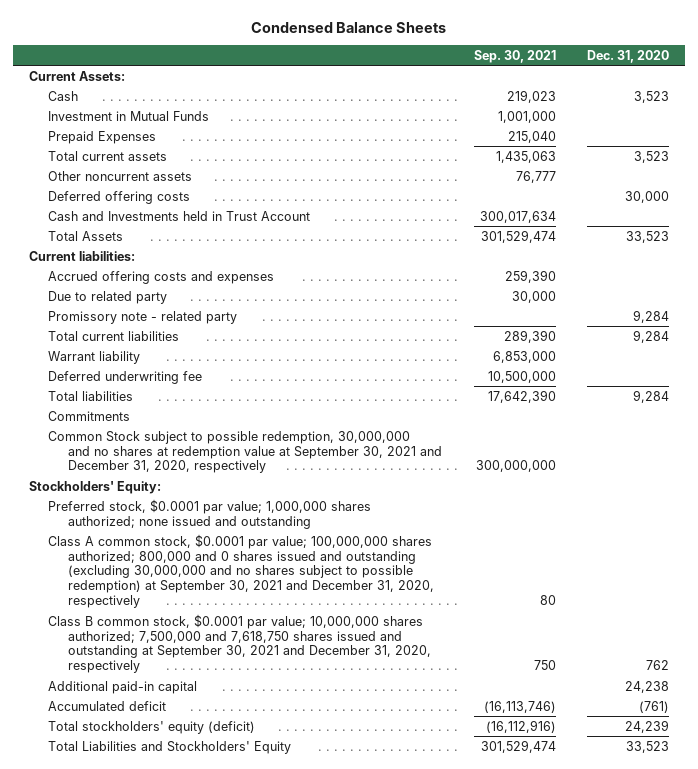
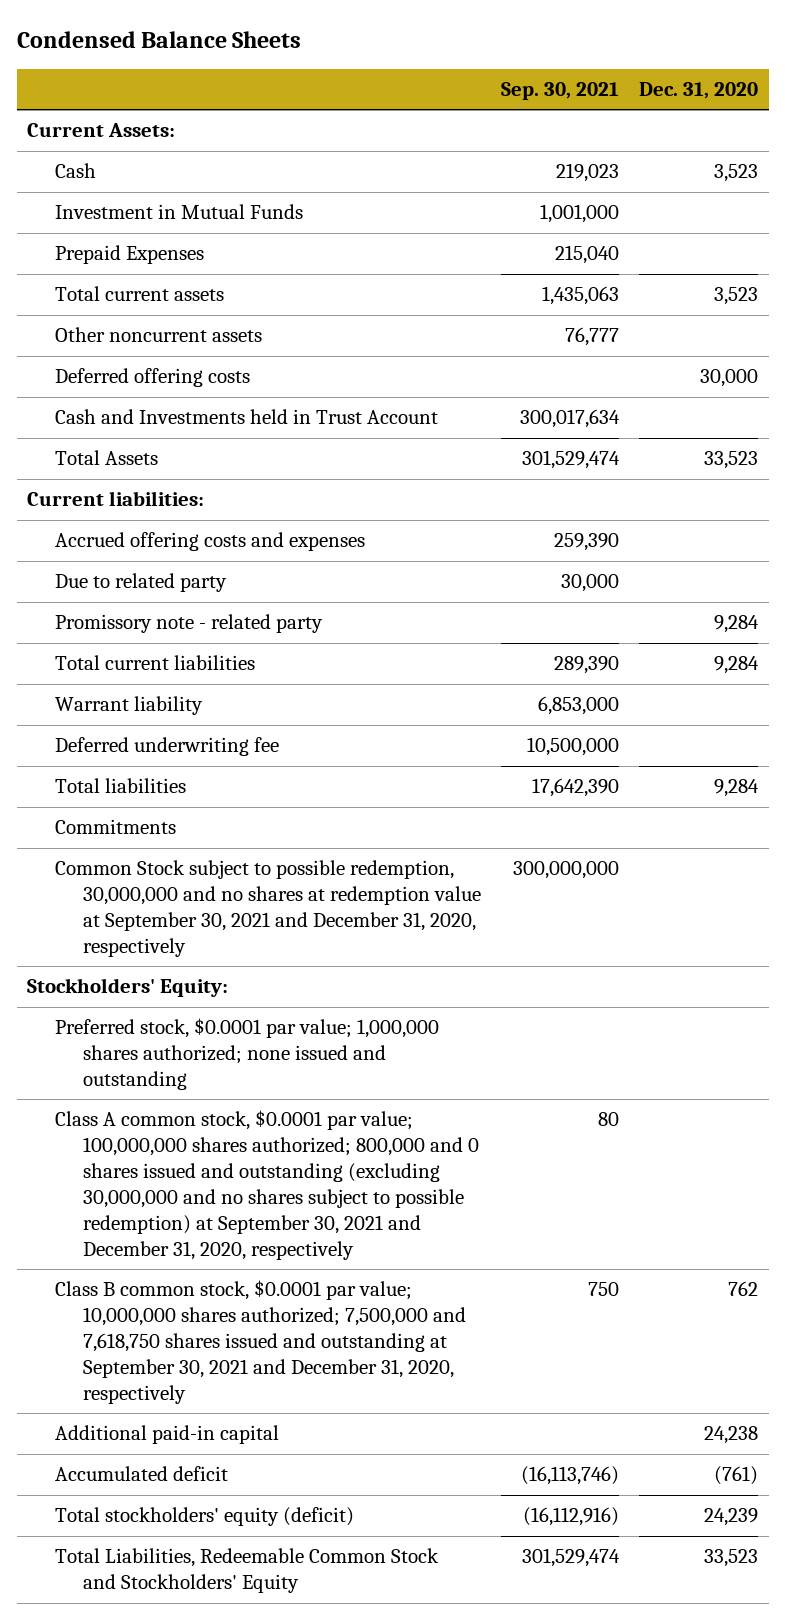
- Total Liabilities and Stockholders' Equity | 301,529,474 | 33,523
+ Total Liabilities, Redeemable Common Stock and Stockholders' Equity | 301,529,474 | 33,523

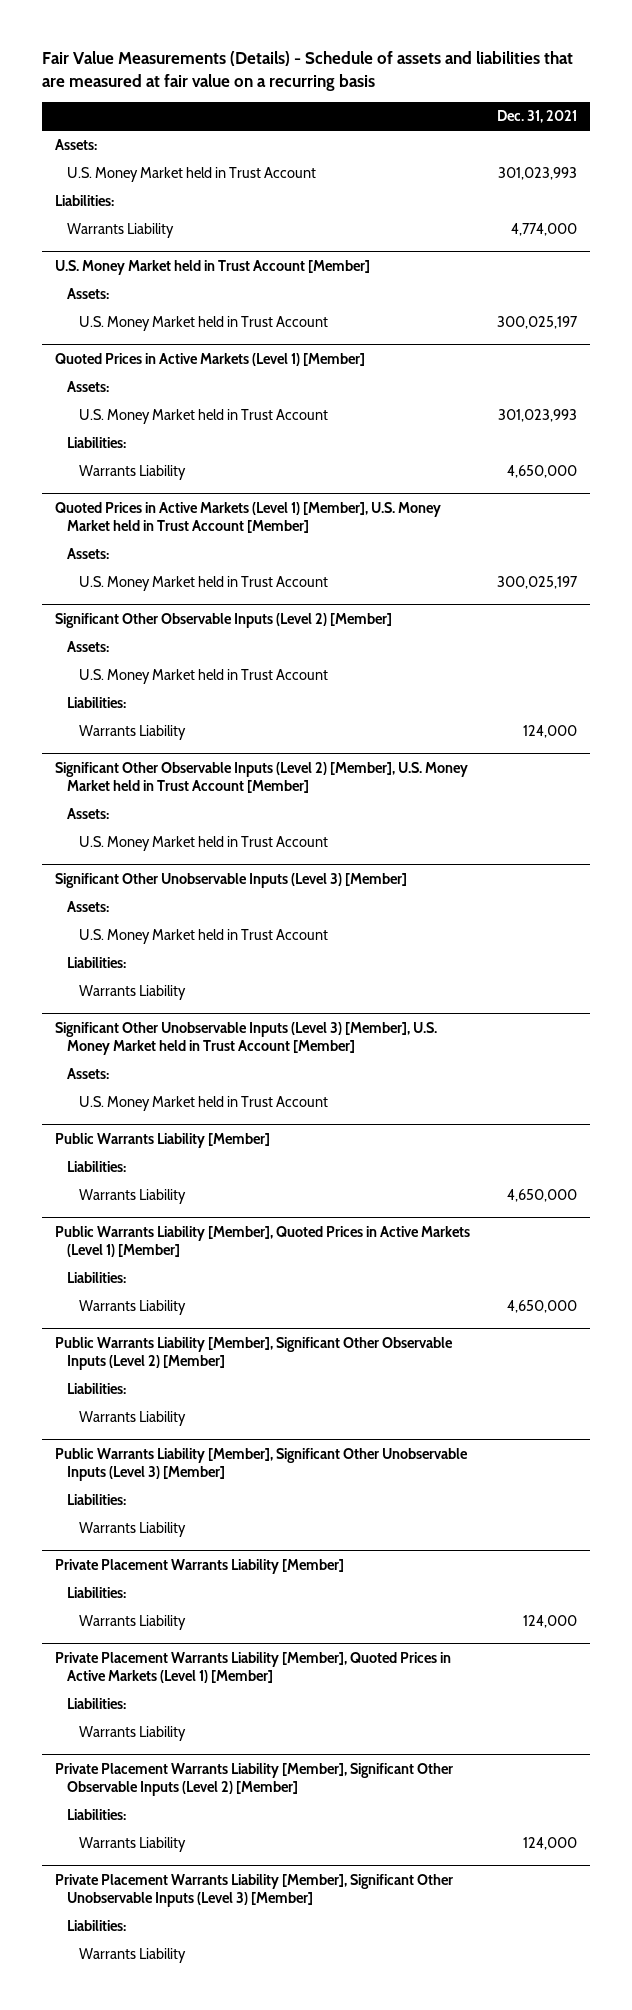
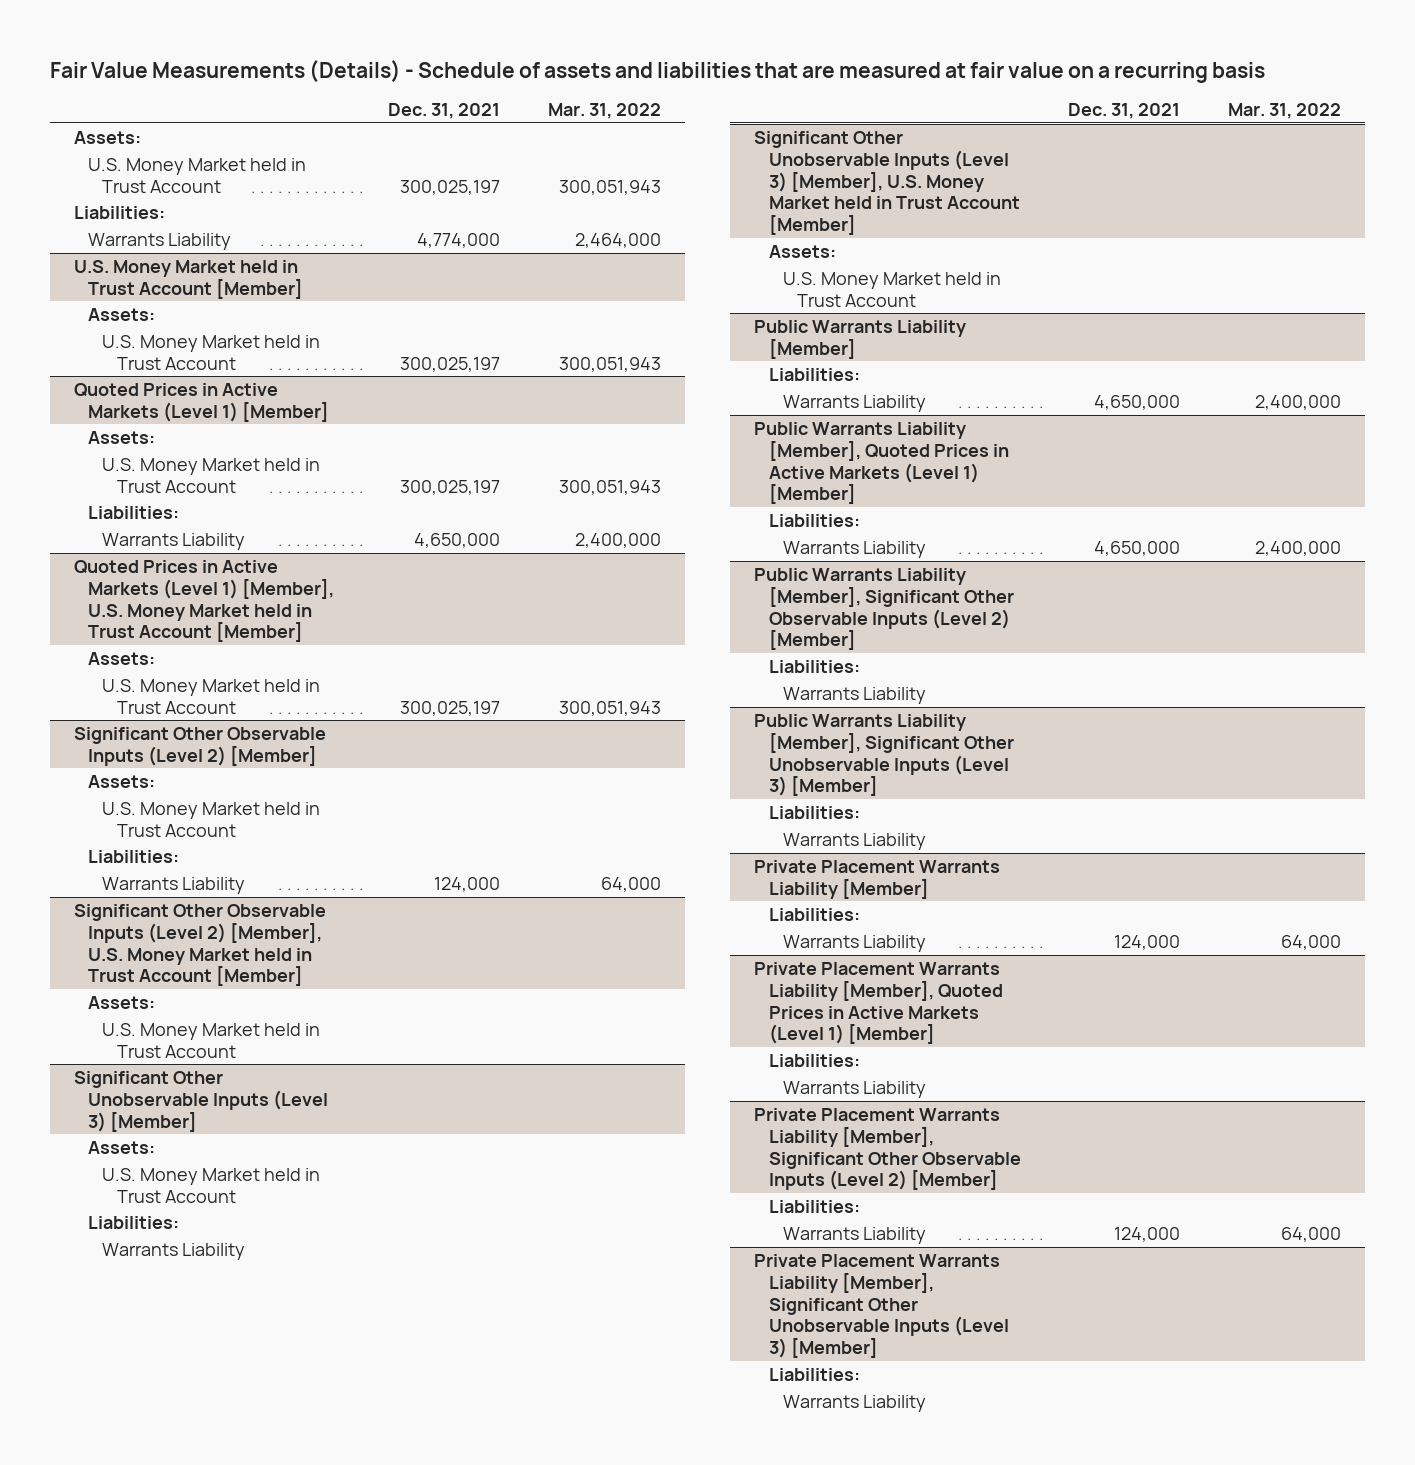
- | Dec. 31, 2021
+ | Dec. 31, 2021 | Mar. 31, 2022
- U.S. Money Market held in Trust Account | 301,023,993
+ U.S. Money Market held in Trust Account | 300,025,197 | 300,051,943
@ Quoted Prices in Active Markets (Level 1) [Member]
- U.S. Money Market held in Trust Account | 301,023,993
+ U.S. Money Market held in Trust Account | 300,025,197 | 300,051,943

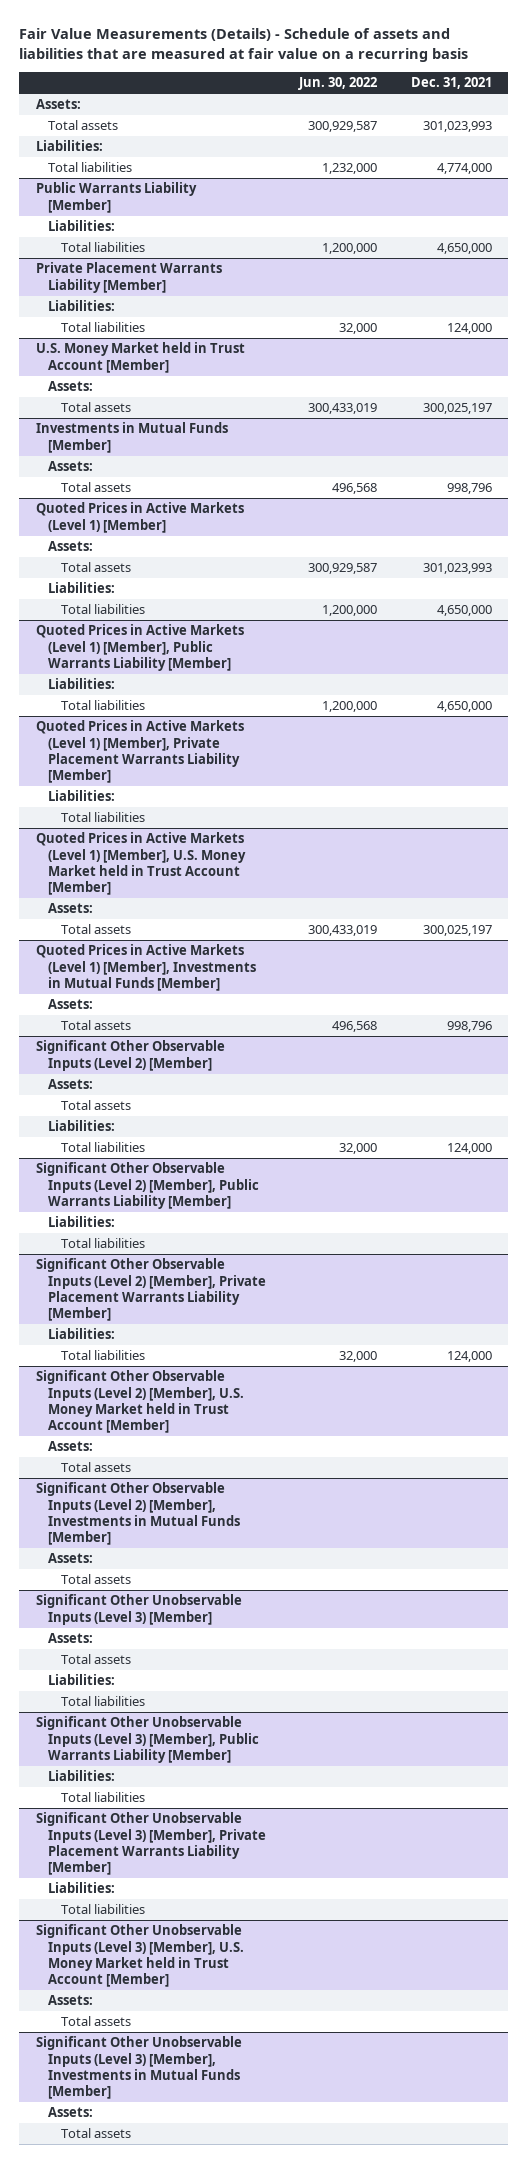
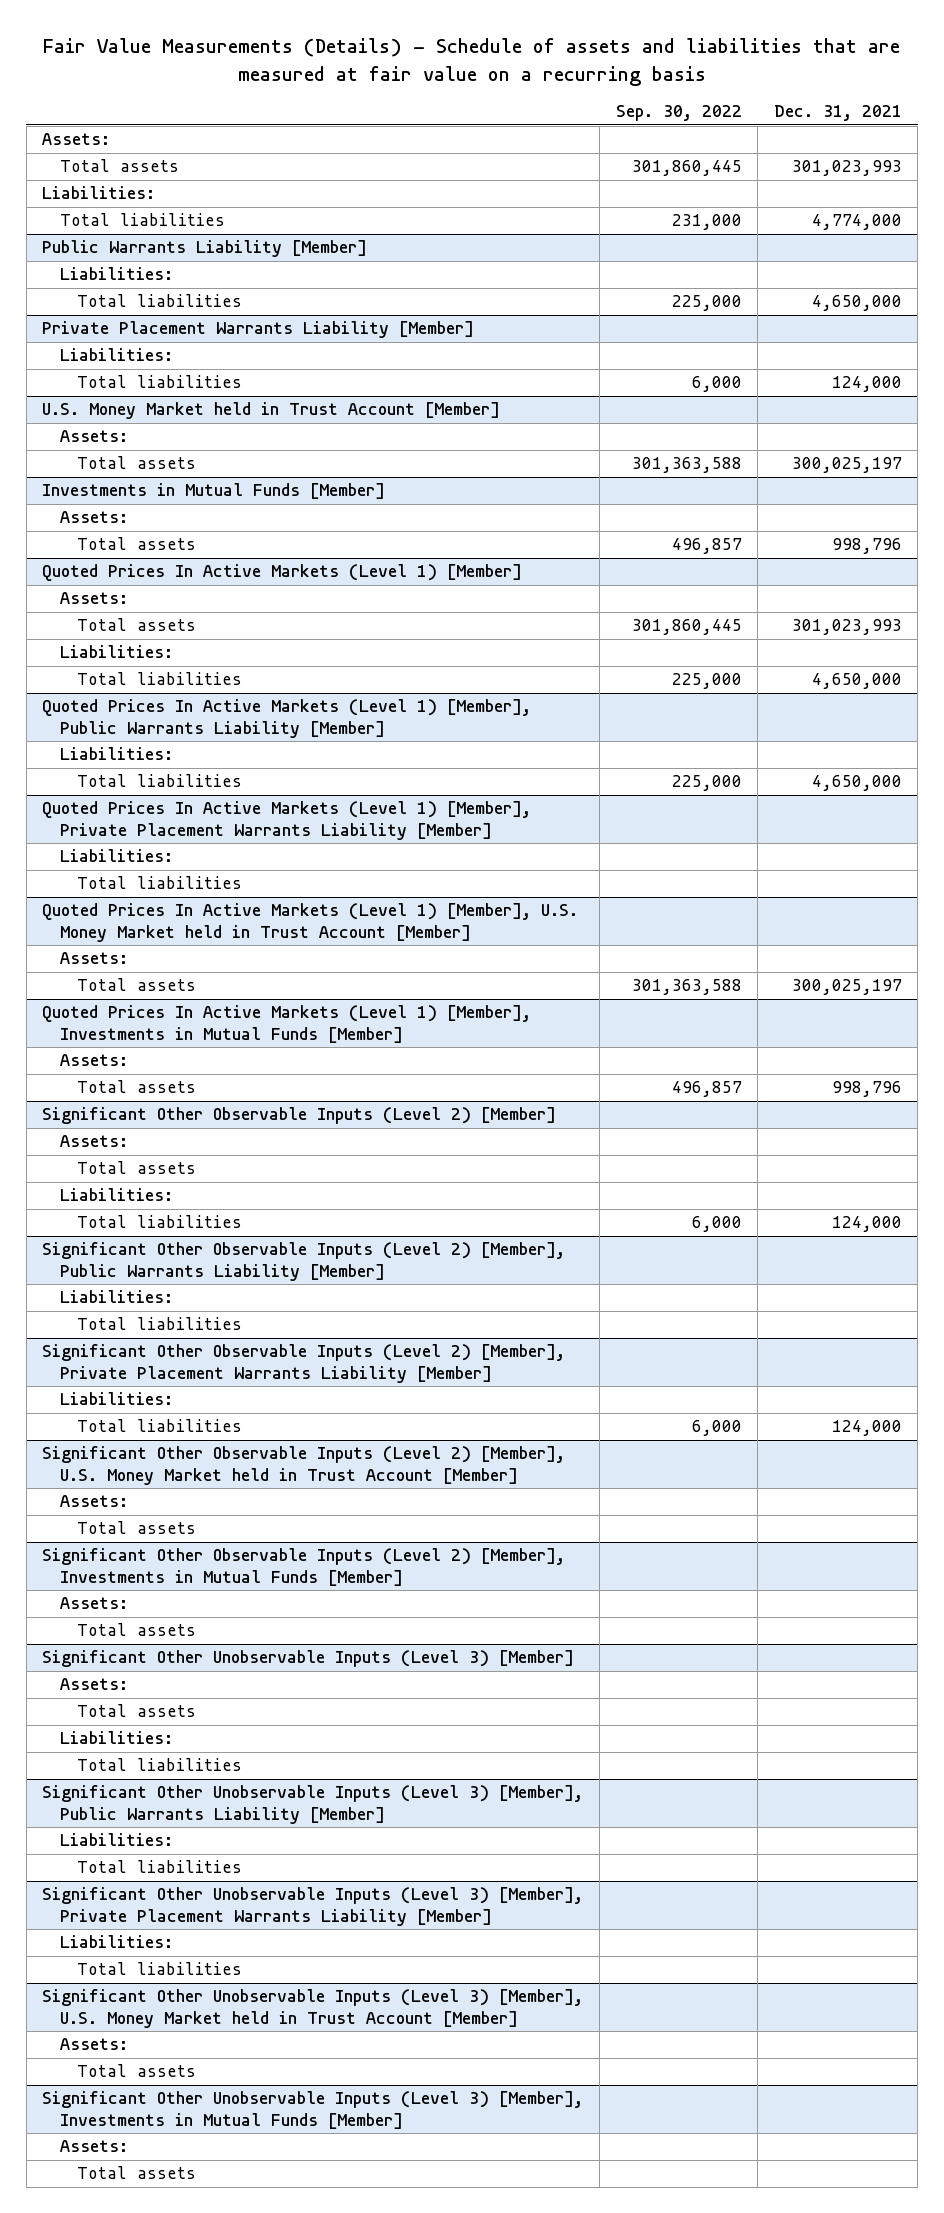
- | Jun. 30, 2022 | Dec. 31, 2021
+ | Sep. 30, 2022 | Dec. 31, 2021
- Quoted Prices in Active Markets (Level 1) [Member]
+ Quoted Prices In Active Markets (Level 1) [Member]
- Quoted Prices in Active Markets (Level 1) [Member], Public Warrants Liability [Member]
+ Quoted Prices In Active Markets (Level 1) [Member], Public Warrants Liability [Member]
- Quoted Prices in Active Markets (Level 1) [Member], Private Placement Warrants Liability [Member]
+ Quoted Prices In Active Markets (Level 1) [Member], Private Placement Warrants Liability [Member]
- Quoted Prices in Active Markets (Level 1) [Member], U.S. Money Market held in Trust Account [Member]
+ Quoted Prices In Active Markets (Level 1) [Member], U.S. Money Market held in Trust Account [Member]
- Quoted Prices in Active Markets (Level 1) [Member], Investments in Mutual Funds [Member]
+ Quoted Prices In Active Markets (Level 1) [Member], Investments in Mutual Funds [Member]

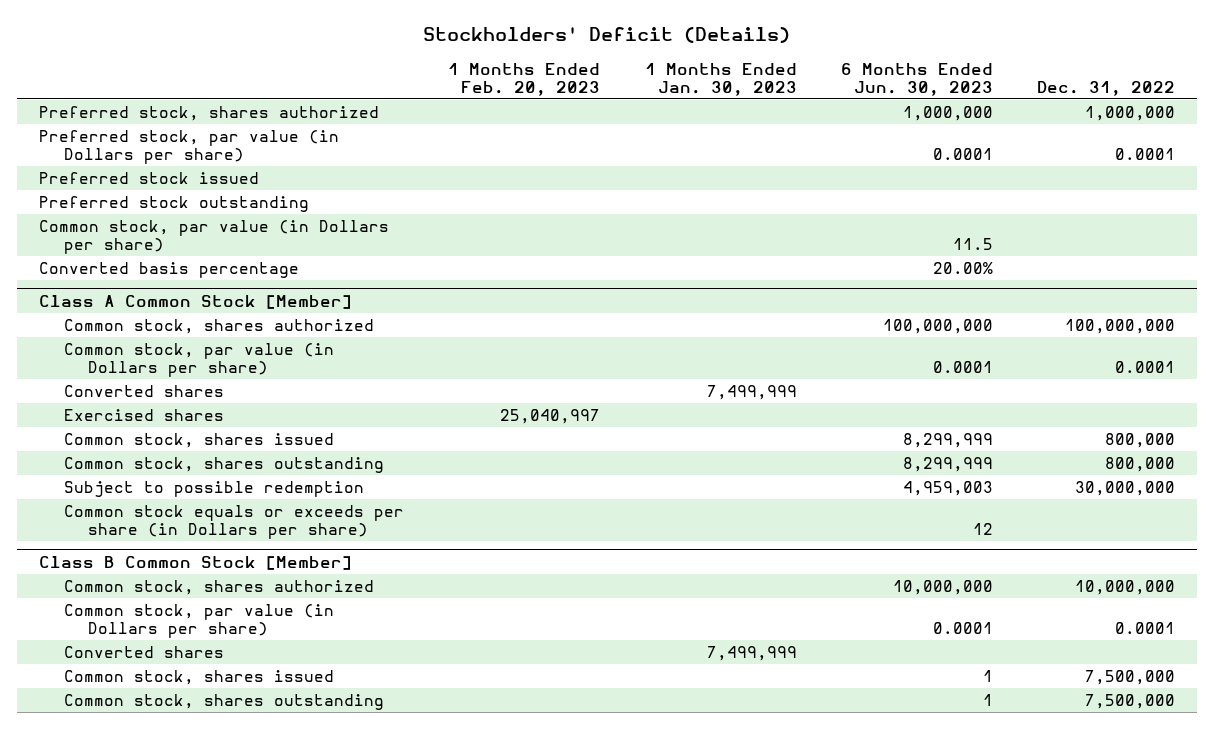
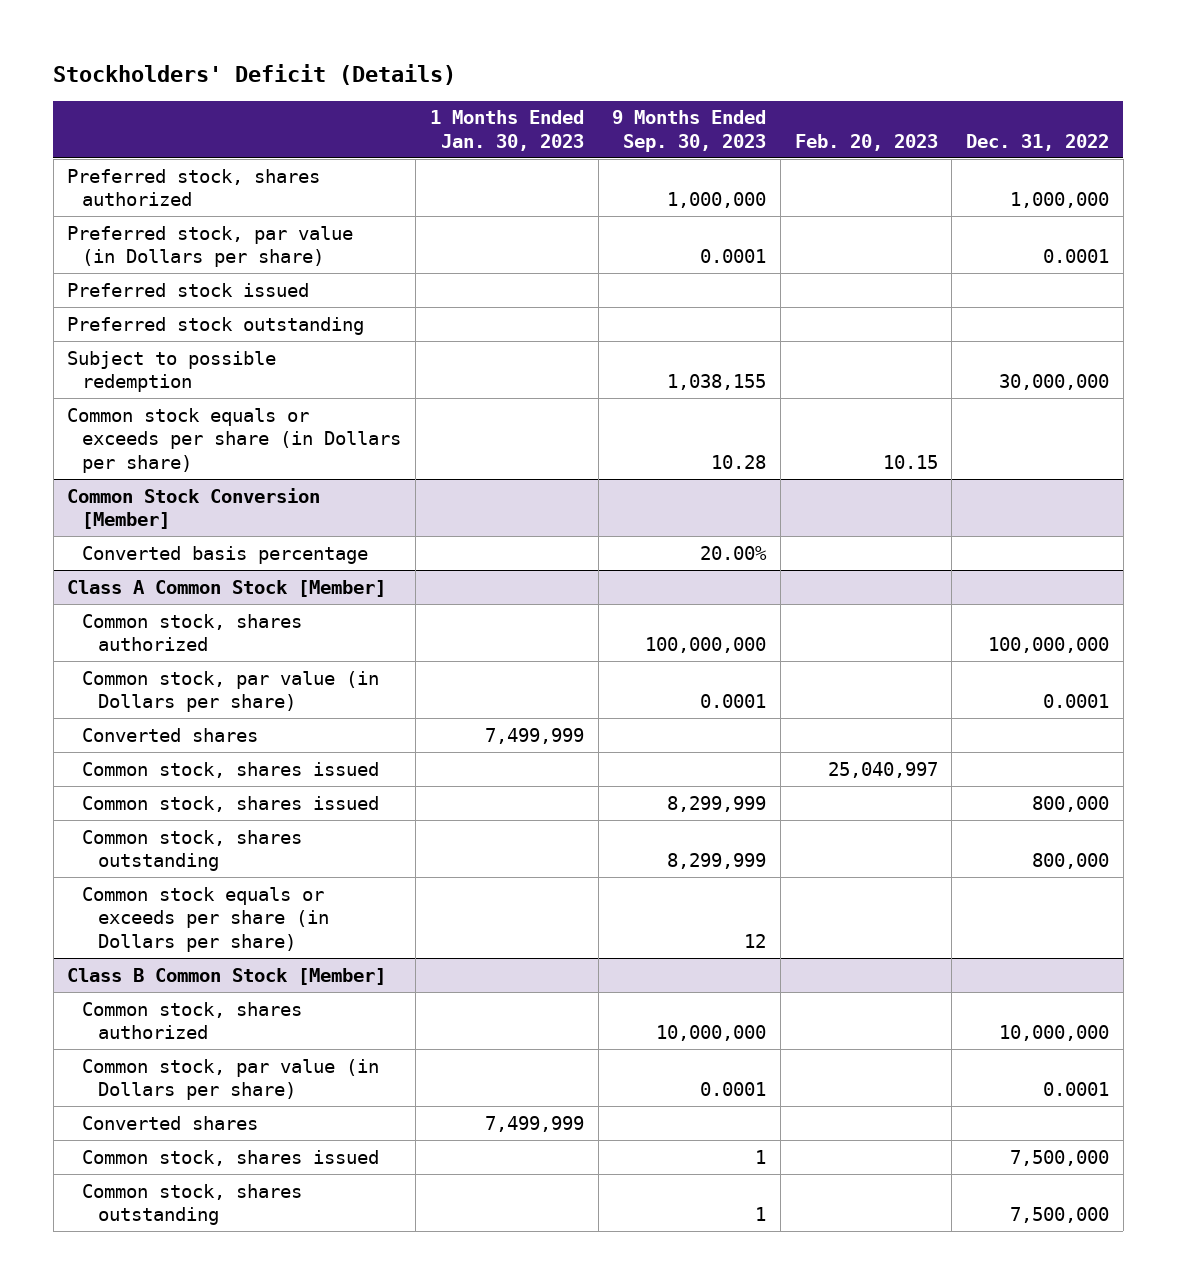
- | 1 Months Ended Feb. 20, 2023 | 1 Months Ended Jan. 30, 2023 | 6 Months Ended Jun. 30, 2023 | Dec. 31, 2022
+ | 1 Months Ended Jan. 30, 2023 | 9 Months Ended Sep. 30, 2023 | Feb. 20, 2023 | Dec. 31, 2022
- Common stock, par value (in Dollars per share) | | | 11.5 |
+ Subject to possible redemption | | 1,038,155 | | 30,000,000
+ Common stock equals or exceeds per share (in Dollars per share) | | 10.28 | 10.15 |
+ Common Stock Conversion [Member]
@ Class A Common Stock [Member]
- Exercised shares | 25,040,997 | | |
+ Common stock, shares issued | | | 25,040,997 |
- Subject to possible redemption | | | 4,959,003 | 30,000,000

